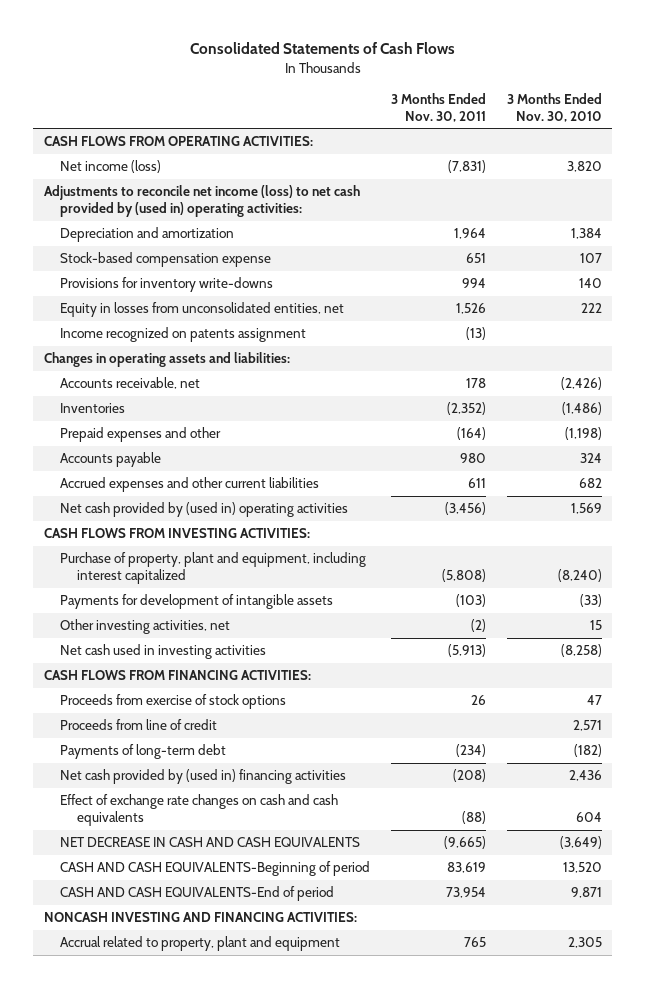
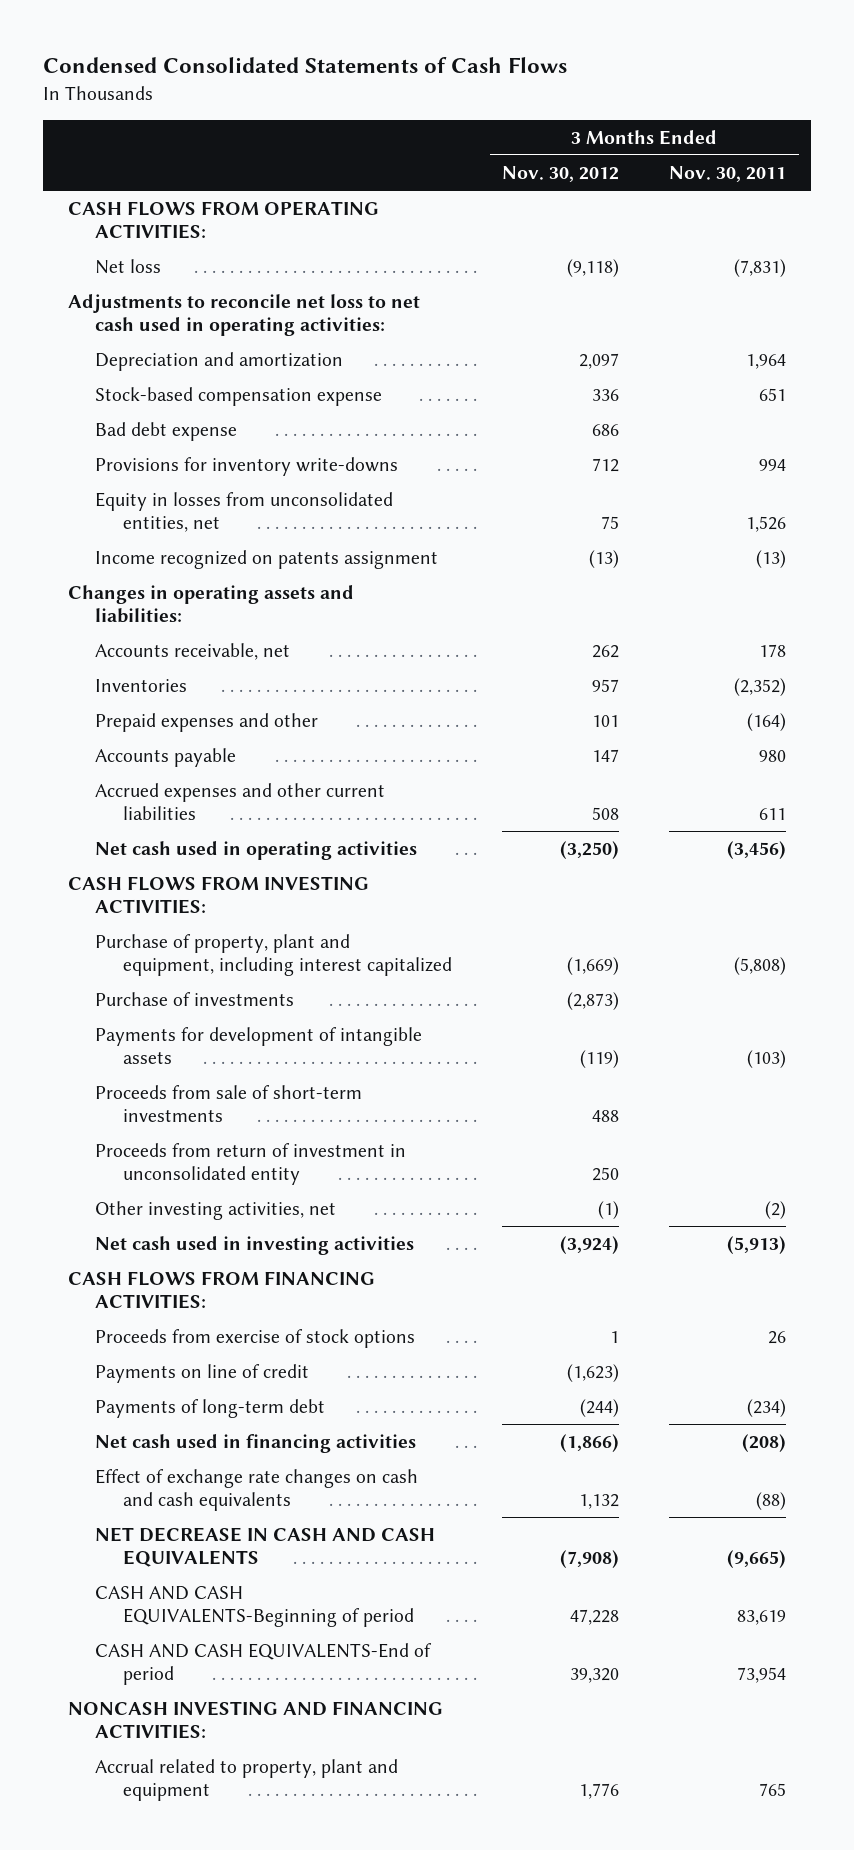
- Consolidated Statements of Cash Flows
+ Condensed Consolidated Statements of Cash Flows
- | 3 Months Ended Nov. 30, 2011 | 3 Months Ended Nov. 30, 2010
+ | 3 Months Ended Nov. 30, 2012 | 3 Months Ended Nov. 30, 2011
- Net income (loss) | (7,831) | 3,820
- Adjustments to reconcile net income (loss) to net cash provided by (used in) operating activities:
+ Net loss | (9,118) | (7,831)
+ Adjustments to reconcile net loss to net cash used in operating activities:
+ Bad debt expense | 686 |
- Net cash provided by (used in) operating activities | (3,456) | 1,569
+ Net cash used in operating activities | (3,250) | (3,456)
+ Purchase of investments | (2,873) |
+ Proceeds from sale of short-term investments | 488 |
+ Proceeds from return of investment in unconsolidated entity | 250 |
- Proceeds from line of credit | | 2,571
+ Payments on line of credit | (1,623) |
- Net cash provided by (used in) financing activities | (208) | 2,436
+ Net cash used in financing activities | (1,866) | (208)

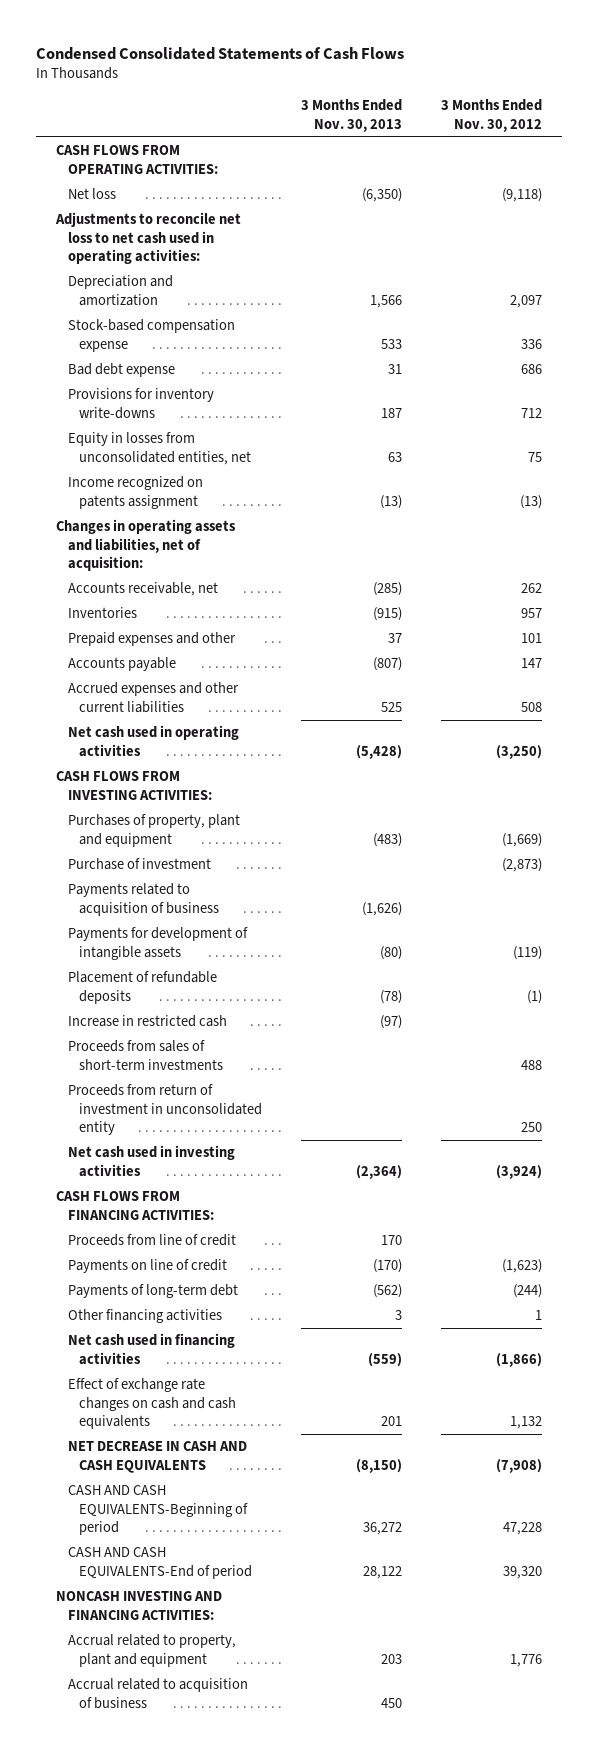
- | 3 Months Ended Nov. 30, 2012 | 3 Months Ended Nov. 30, 2011
+ | 3 Months Ended Nov. 30, 2013 | 3 Months Ended Nov. 30, 2012
- Changes in operating assets and liabilities:
+ Changes in operating assets and liabilities, net of acquisition:
- Purchase of property, plant and equipment, including interest capitalized | (1,669) | (5,808)
- Purchase of investments | (2,873) |
+ Purchases of property, plant and equipment | (483) | (1,669)
+ Purchase of investment | | (2,873)
+ Payments related to acquisition of business | (1,626) |
- Proceeds from sale of short-term investments | 488 |
+ Placement of refundable deposits | (78) | (1)
+ Increase in restricted cash | (97) |
+ Proceeds from sales of short-term investments | | 488
- Other investing activities, net | (1) | (2)
- Proceeds from exercise of stock options | 1 | 26
+ Proceeds from line of credit | 170 |
+ Other financing activities | 3 | 1
+ Accrual related to acquisition of business | 450 |

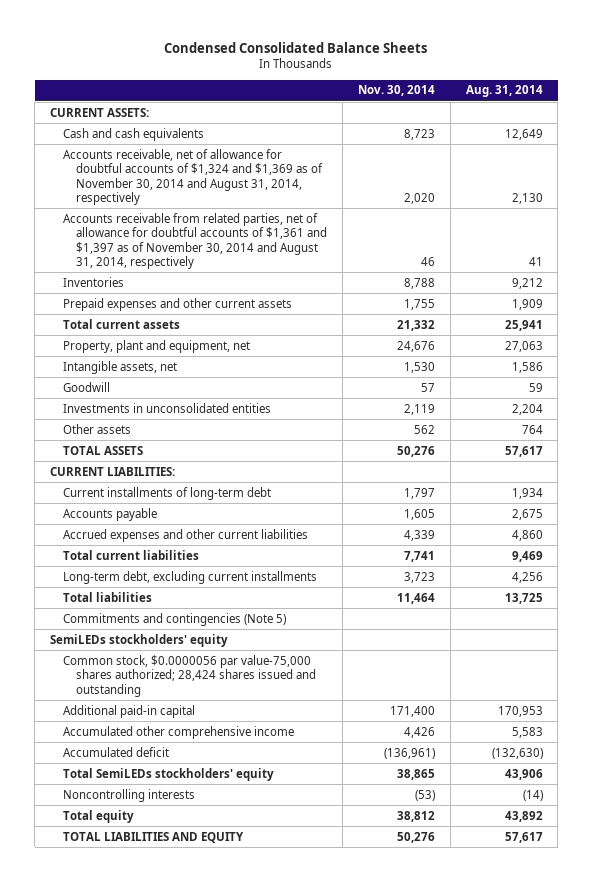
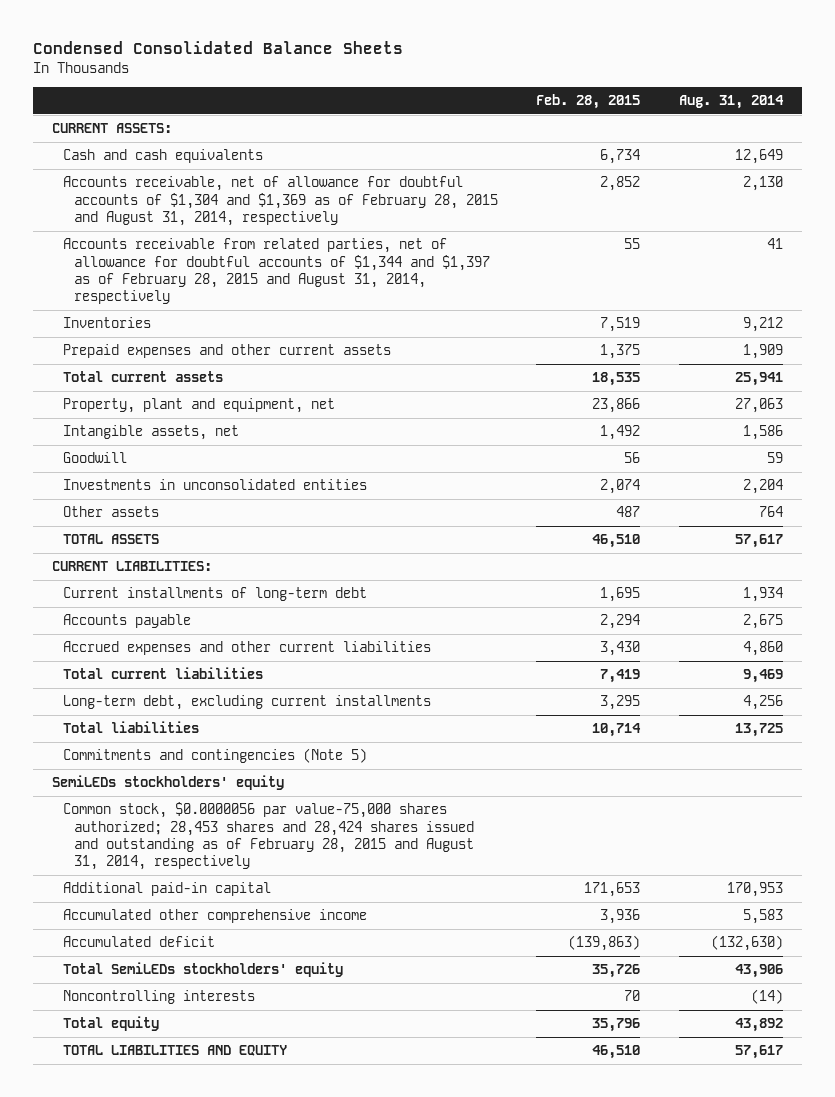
- | Nov. 30, 2014 | Aug. 31, 2014
+ | Feb. 28, 2015 | Aug. 31, 2014
- Accounts receivable, net of allowance for doubtful accounts of $1,324 and $1,369 as of November 30, 2014 and August 31, 2014, respectively | 2,020 | 2,130
- Accounts receivable from related parties, net of allowance for doubtful accounts of $1,361 and $1,397 as of November 30, 2014 and August 31, 2014, respectively | 46 | 41
+ Accounts receivable, net of allowance for doubtful accounts of $1,304 and $1,369 as of February 28, 2015 and August 31, 2014, respectively | 2,852 | 2,130
+ Accounts receivable from related parties, net of allowance for doubtful accounts of $1,344 and $1,397 as of February 28, 2015 and August 31, 2014, respectively | 55 | 41
- Common stock, $0.0000056 par value-75,000 shares authorized; 28,424 shares issued and outstanding
+ Common stock, $0.0000056 par value-75,000 shares authorized; 28,453 shares and 28,424 shares issued and outstanding as of February 28, 2015 and August 31, 2014, respectively

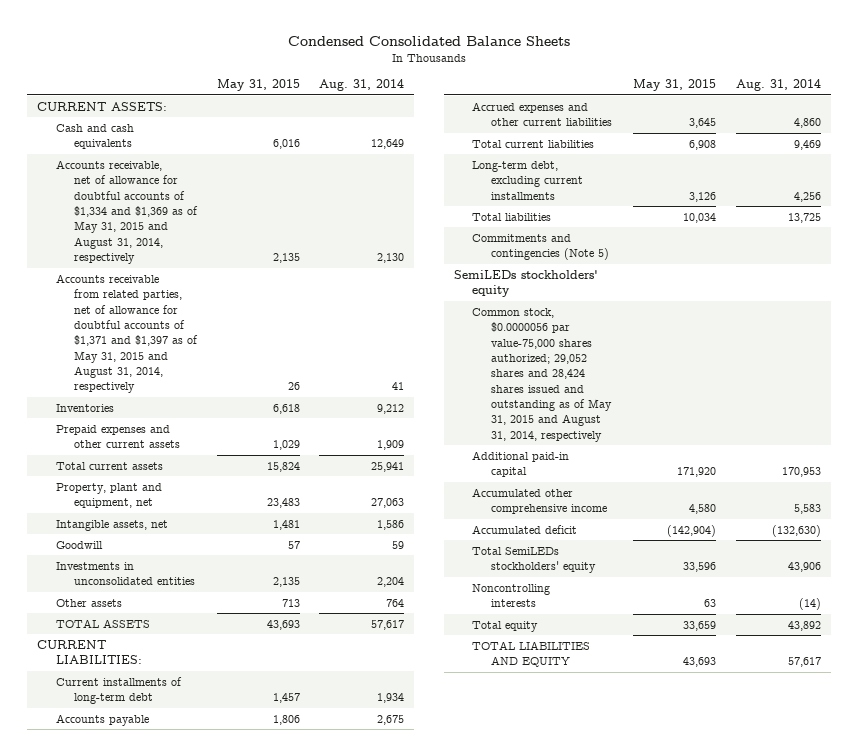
- | Feb. 28, 2015 | Aug. 31, 2014
+ | May 31, 2015 | Aug. 31, 2014
- Accounts receivable, net of allowance for doubtful accounts of $1,304 and $1,369 as of February 28, 2015 and August 31, 2014, respectively | 2,852 | 2,130
- Accounts receivable from related parties, net of allowance for doubtful accounts of $1,344 and $1,397 as of February 28, 2015 and August 31, 2014, respectively | 55 | 41
+ Accounts receivable, net of allowance for doubtful accounts of $1,334 and $1,369 as of May 31, 2015 and August 31, 2014, respectively | 2,135 | 2,130
+ Accounts receivable from related parties, net of allowance for doubtful accounts of $1,371 and $1,397 as of May 31, 2015 and August 31, 2014, respectively | 26 | 41
- Common stock, $0.0000056 par value-75,000 shares authorized; 28,453 shares and 28,424 shares issued and outstanding as of February 28, 2015 and August 31, 2014, respectively
+ Common stock, $0.0000056 par value-75,000 shares authorized; 29,052 shares and 28,424 shares issued and outstanding as of May 31, 2015 and August 31, 2014, respectively

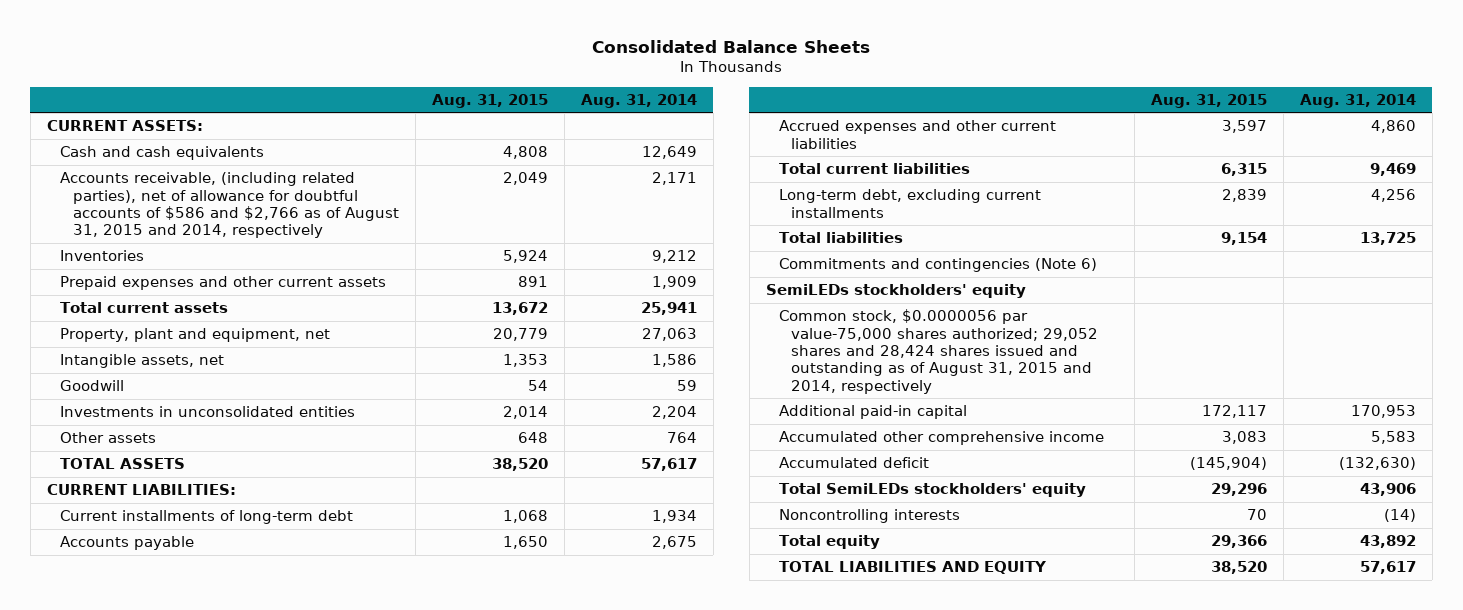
- Condensed Consolidated Balance Sheets
+ Consolidated Balance Sheets
- | May 31, 2015 | Aug. 31, 2014
+ | Aug. 31, 2015 | Aug. 31, 2014
- Accounts receivable, net of allowance for doubtful accounts of $1,334 and $1,369 as of May 31, 2015 and August 31, 2014, respectively | 2,135 | 2,130
- Accounts receivable from related parties, net of allowance for doubtful accounts of $1,371 and $1,397 as of May 31, 2015 and August 31, 2014, respectively | 26 | 41
+ Accounts receivable, (including related parties), net of allowance for doubtful accounts of $586 and $2,766 as of August 31, 2015 and 2014, respectively | 2,049 | 2,171
- Commitments and contingencies (Note 5)
+ Commitments and contingencies (Note 6)
- Common stock, $0.0000056 par value-75,000 shares authorized; 29,052 shares and 28,424 shares issued and outstanding as of May 31, 2015 and August 31, 2014, respectively
+ Common stock, $0.0000056 par value-75,000 shares authorized; 29,052 shares and 28,424 shares issued and outstanding as of August 31, 2015 and 2014, respectively

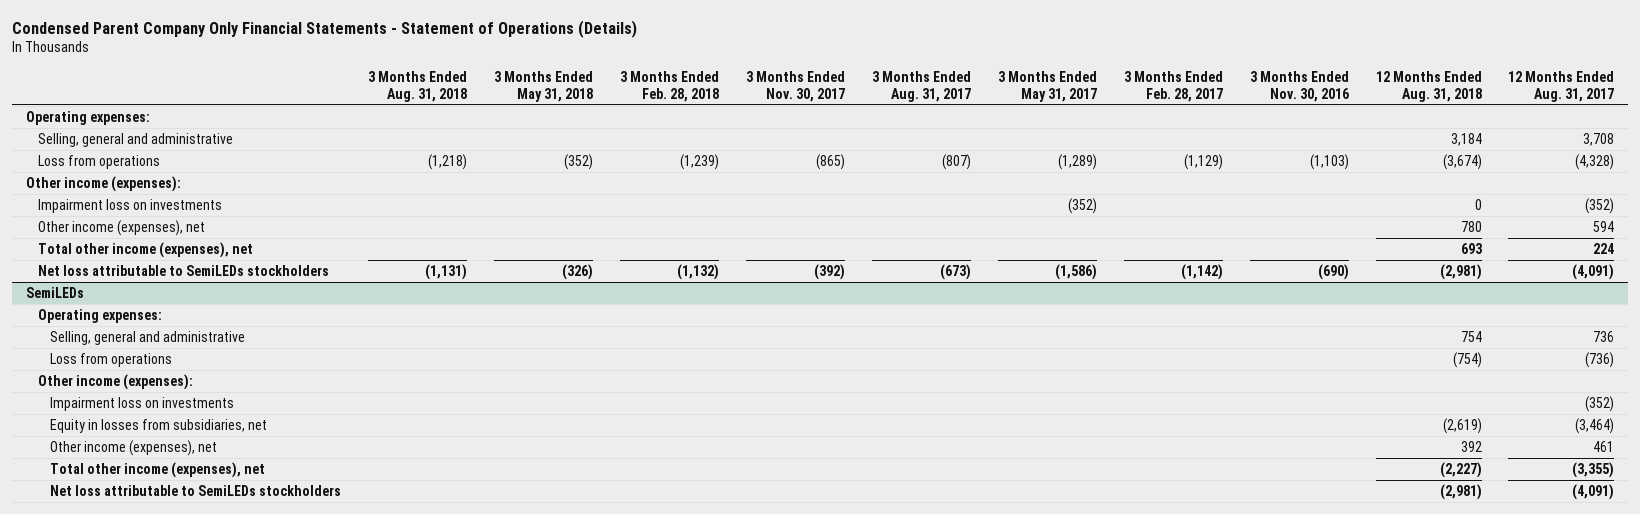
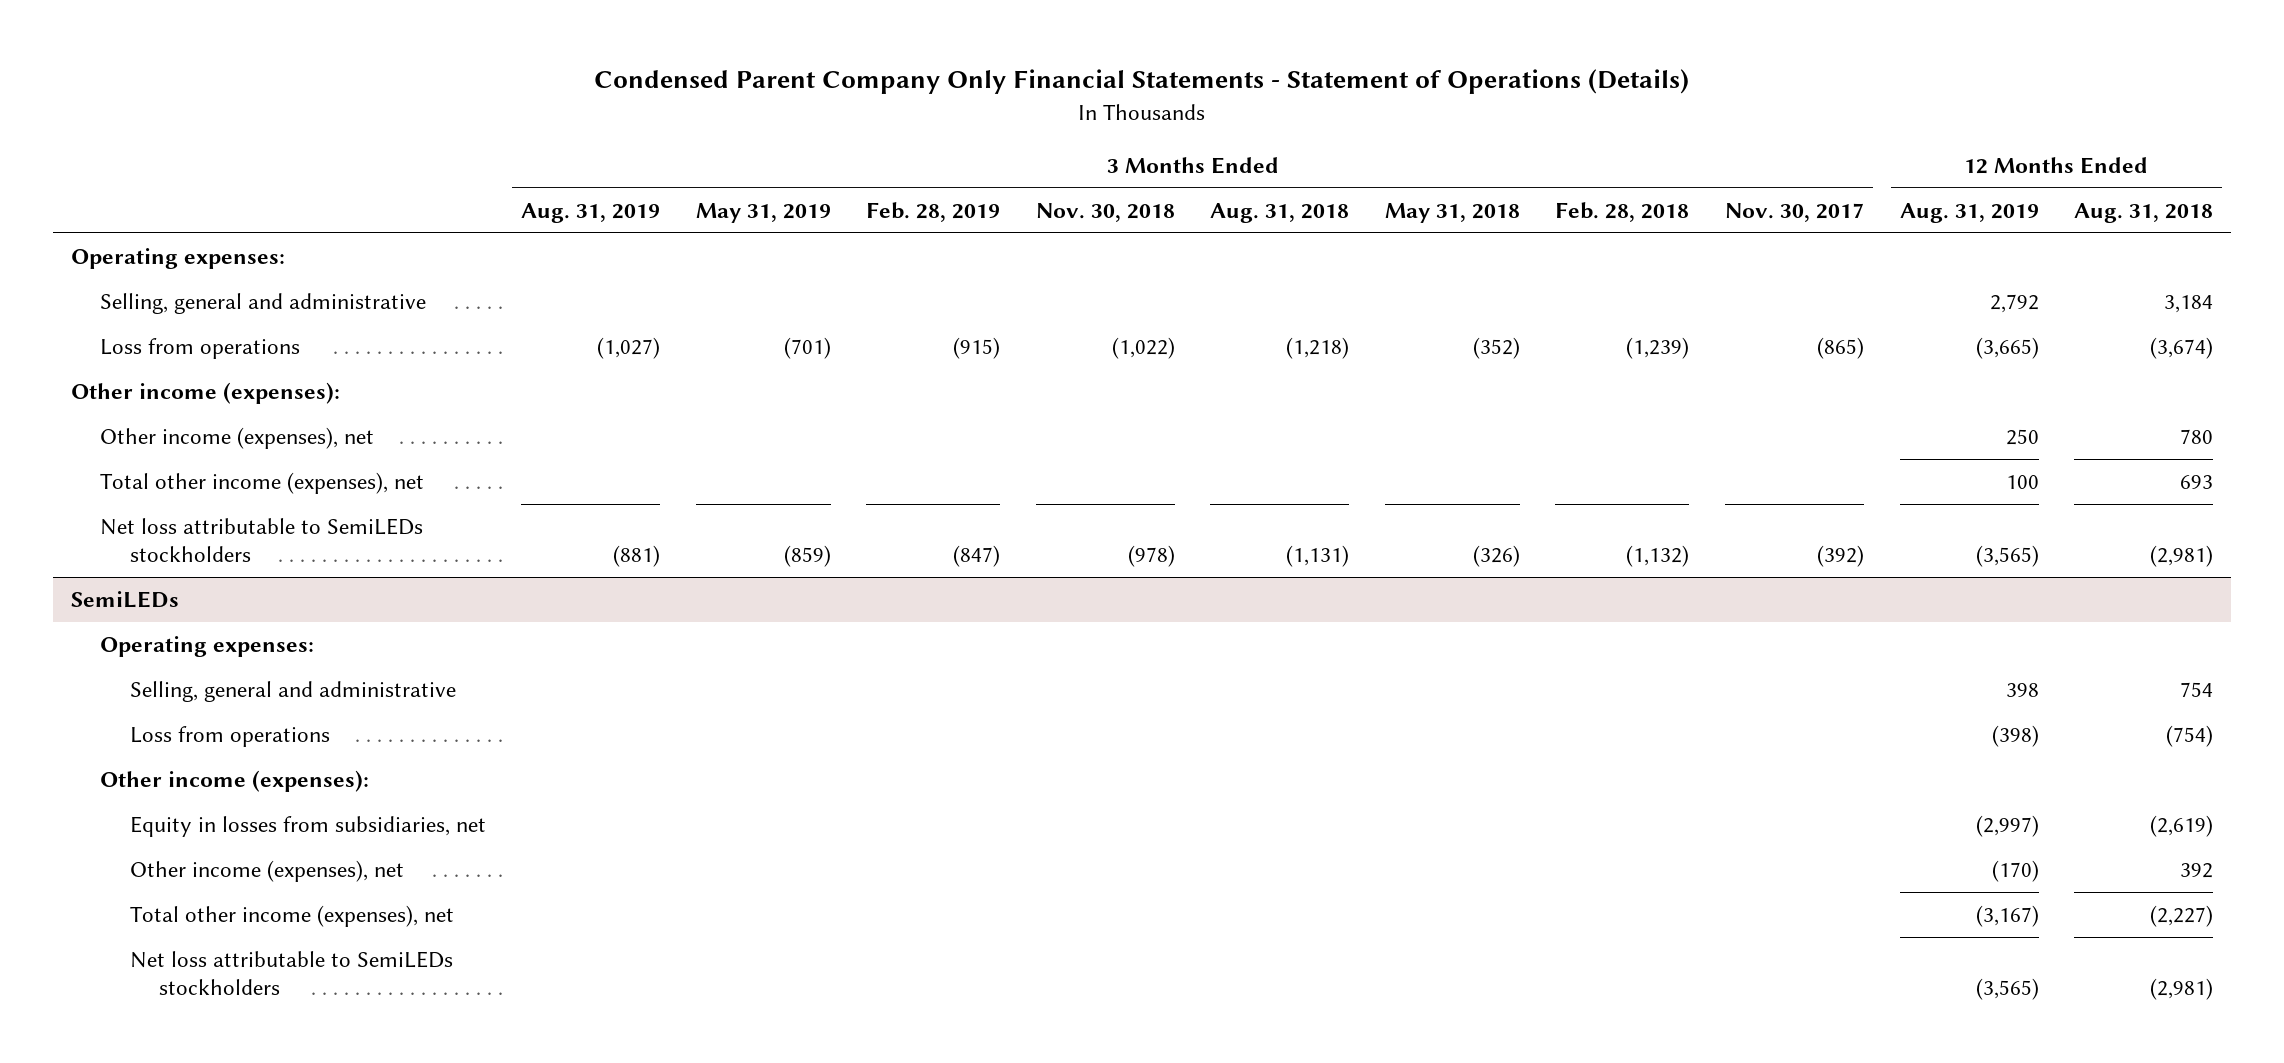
- | 3 Months Ended Aug. 31, 2018 | 3 Months Ended May 31, 2018 | 3 Months Ended Feb. 28, 2018 | 3 Months Ended Nov. 30, 2017 | 3 Months Ended Aug. 31, 2017 | 3 Months Ended May 31, 2017 | 3 Months Ended Feb. 28, 2017 | 3 Months Ended Nov. 30, 2016 | 12 Months Ended Aug. 31, 2018 | 12 Months Ended Aug. 31, 2017
+ | 3 Months Ended Aug. 31, 2019 | 3 Months Ended May 31, 2019 | 3 Months Ended Feb. 28, 2019 | 3 Months Ended Nov. 30, 2018 | 3 Months Ended Aug. 31, 2018 | 3 Months Ended May 31, 2018 | 3 Months Ended Feb. 28, 2018 | 3 Months Ended Nov. 30, 2017 | 12 Months Ended Aug. 31, 2019 | 12 Months Ended Aug. 31, 2018
- Impairment loss on investments | | | | | | (352) | | | 0 | (352)
@ SemiLEDs
- Impairment loss on investments | | | | | | | | | | (352)

